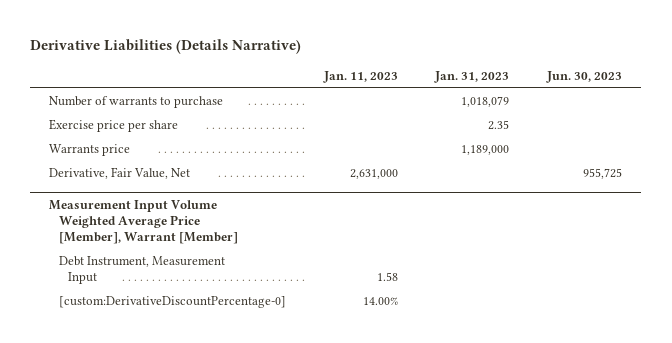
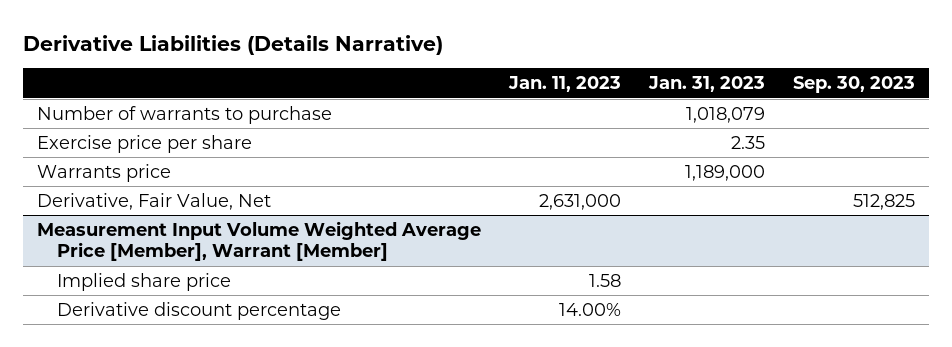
- | Jan. 11, 2023 | Jan. 31, 2023 | Jun. 30, 2023
+ | Jan. 11, 2023 | Jan. 31, 2023 | Sep. 30, 2023
@ Measurement Input Volume Weighted Average Price [Member], Warrant [Member]
- Debt Instrument, Measurement Input | 1.58 | |
- [custom:DerivativeDiscountPercentage-0] | 14.00% | |
+ Implied share price | 1.58 | |
+ Derivative discount percentage | 14.00% | |

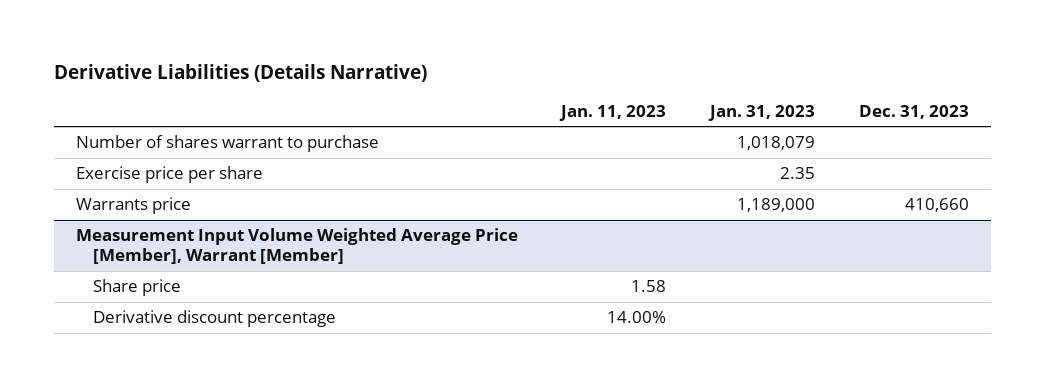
- | Jan. 11, 2023 | Jan. 31, 2023 | Sep. 30, 2023
+ | Jan. 11, 2023 | Jan. 31, 2023 | Dec. 31, 2023
- Number of warrants to purchase | | 1,018,079 |
+ Number of shares warrant to purchase | | 1,018,079 |
- Derivative, Fair Value, Net | 2,631,000 | | 512,825
@ Measurement Input Volume Weighted Average Price [Member], Warrant [Member]
- Implied share price | 1.58 | |
+ Share price | 1.58 | |

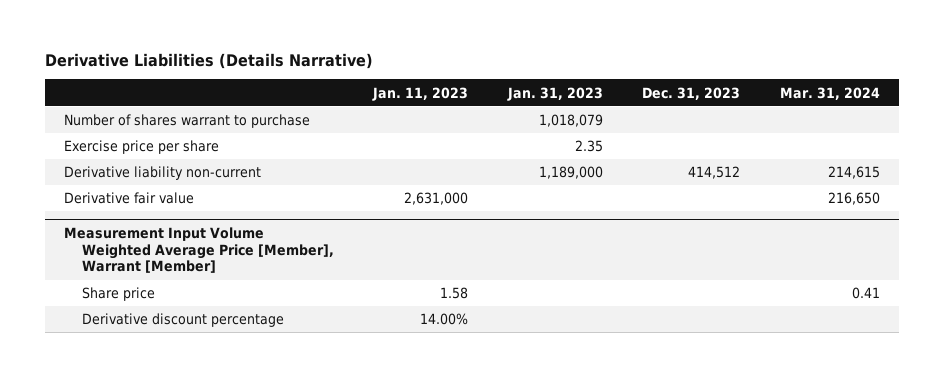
- | Jan. 11, 2023 | Jan. 31, 2023 | Dec. 31, 2023
+ | Jan. 11, 2023 | Jan. 31, 2023 | Dec. 31, 2023 | Mar. 31, 2024
- Warrants price | | 1,189,000 | 410,660
+ Derivative liability non-current | | 1,189,000 | 414,512 | 214,615
+ Derivative fair value | 2,631,000 | | | 216,650

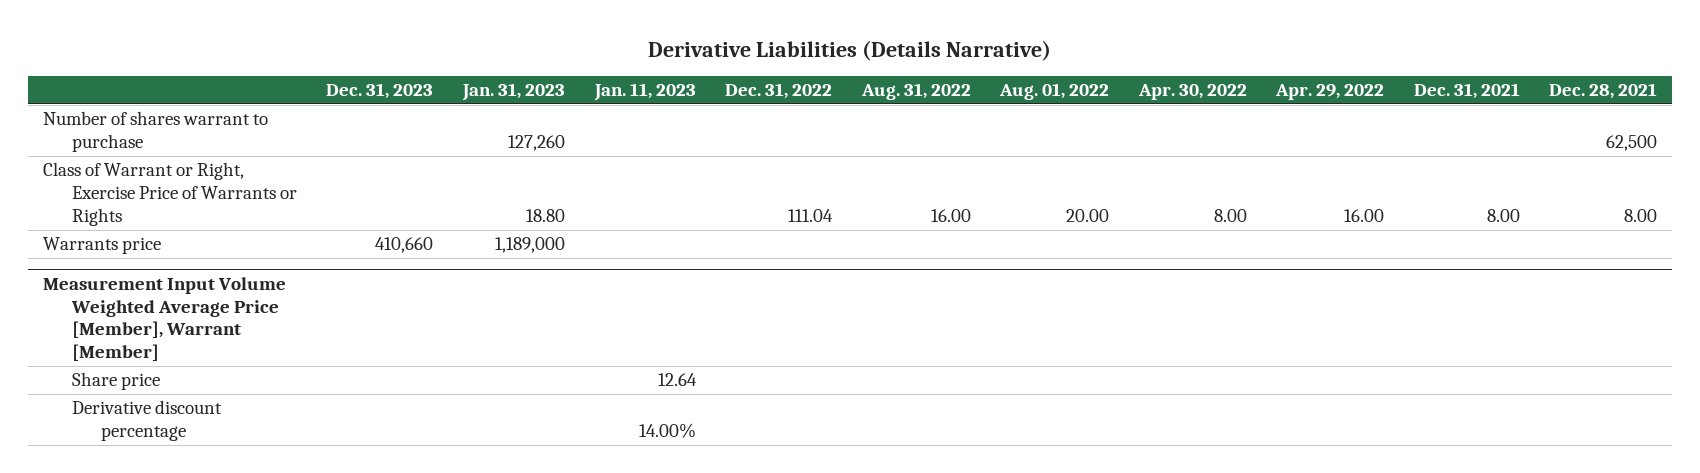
- | Jan. 11, 2023 | Jan. 31, 2023 | Dec. 31, 2023 | Mar. 31, 2024
+ | Dec. 31, 2023 | Jan. 31, 2023 | Jan. 11, 2023 | Dec. 31, 2022 | Aug. 31, 2022 | Aug. 01, 2022 | Apr. 30, 2022 | Apr. 29, 2022 | Dec. 31, 2021 | Dec. 28, 2021
- Number of shares warrant to purchase | | 1,018,079 | |
- Exercise price per share | | 2.35 | |
- Derivative liability non-current | | 1,189,000 | 414,512 | 214,615
- Derivative fair value | 2,631,000 | | | 216,650
+ Number of shares warrant to purchase | | 127,260 | | | | | | | | 62,500
+ Class of Warrant or Right, Exercise Price of Warrants or Rights | | 18.80 | | 111.04 | 16.00 | 20.00 | 8.00 | 16.00 | 8.00 | 8.00
+ Warrants price | 410,660 | 1,189,000 | | | | | | | |
@ Measurement Input Volume Weighted Average Price [Member], Warrant [Member]
- Share price | 1.58 | | | 0.41
+ Share price | | | 12.64 | | | | | | |

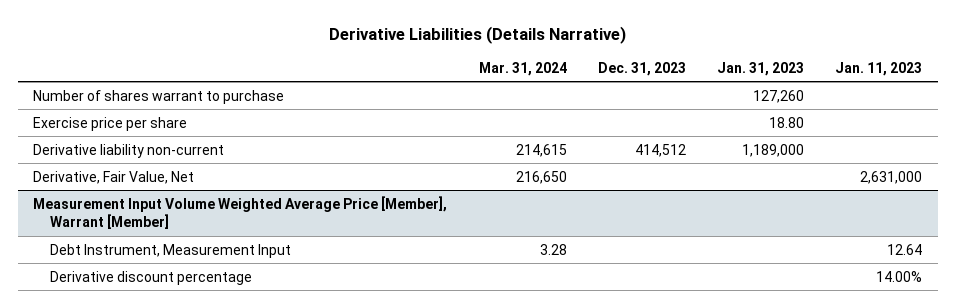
- | Dec. 31, 2023 | Jan. 31, 2023 | Jan. 11, 2023 | Dec. 31, 2022 | Aug. 31, 2022 | Aug. 01, 2022 | Apr. 30, 2022 | Apr. 29, 2022 | Dec. 31, 2021 | Dec. 28, 2021
+ | Mar. 31, 2024 | Dec. 31, 2023 | Jan. 31, 2023 | Jan. 11, 2023
- Class of Warrant or Right, Exercise Price of Warrants or Rights | | 18.80 | | 111.04 | 16.00 | 20.00 | 8.00 | 16.00 | 8.00 | 8.00
- Warrants price | 410,660 | 1,189,000 | | | | | | | |
+ Exercise price per share | | | 18.80 |
+ Derivative liability non-current | 214,615 | 414,512 | 1,189,000 |
+ Derivative, Fair Value, Net | 216,650 | | | 2,631,000
@ Measurement Input Volume Weighted Average Price [Member], Warrant [Member]
- Share price | | | 12.64 | | | | | | |
+ Debt Instrument, Measurement Input | 3.28 | | | 12.64

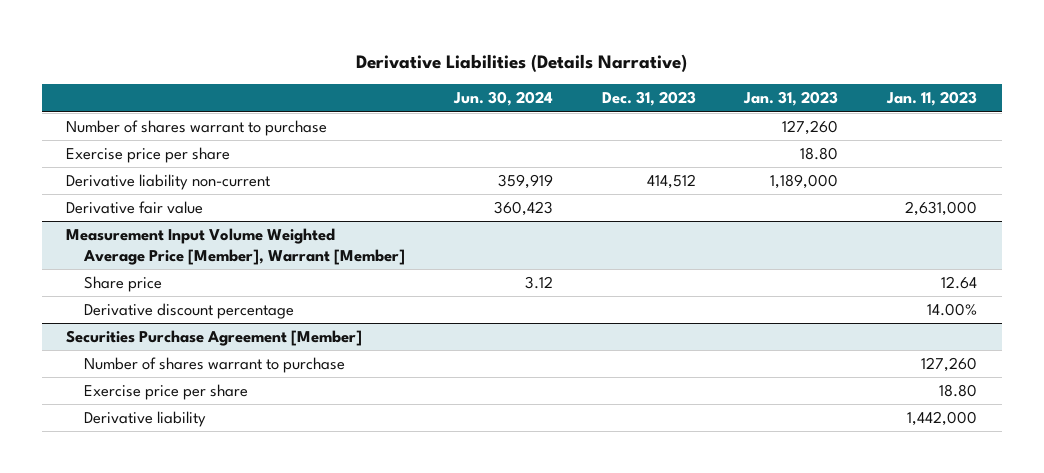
- | Mar. 31, 2024 | Dec. 31, 2023 | Jan. 31, 2023 | Jan. 11, 2023
+ | Jun. 30, 2024 | Dec. 31, 2023 | Jan. 31, 2023 | Jan. 11, 2023
- Derivative, Fair Value, Net | 216,650 | | | 2,631,000
+ Derivative fair value | 360,423 | | | 2,631,000
@ Measurement Input Volume Weighted Average Price [Member], Warrant [Member]
- Debt Instrument, Measurement Input | 3.28 | | | 12.64
+ Share price | 3.12 | | | 12.64
+ Securities Purchase Agreement [Member]
+ Number of shares warrant to purchase | | | | 127,260
+ Exercise price per share | | | | 18.80
+ Derivative liability | | | | 1,442,000

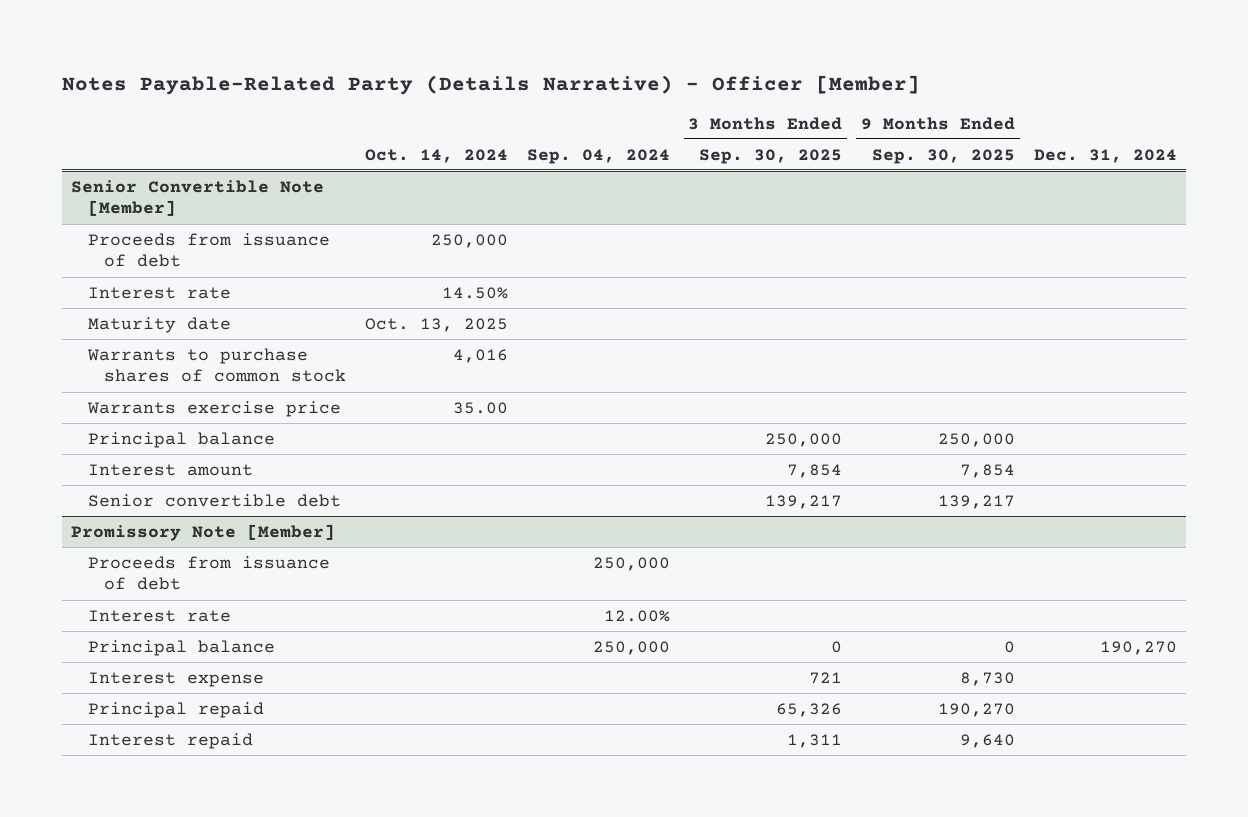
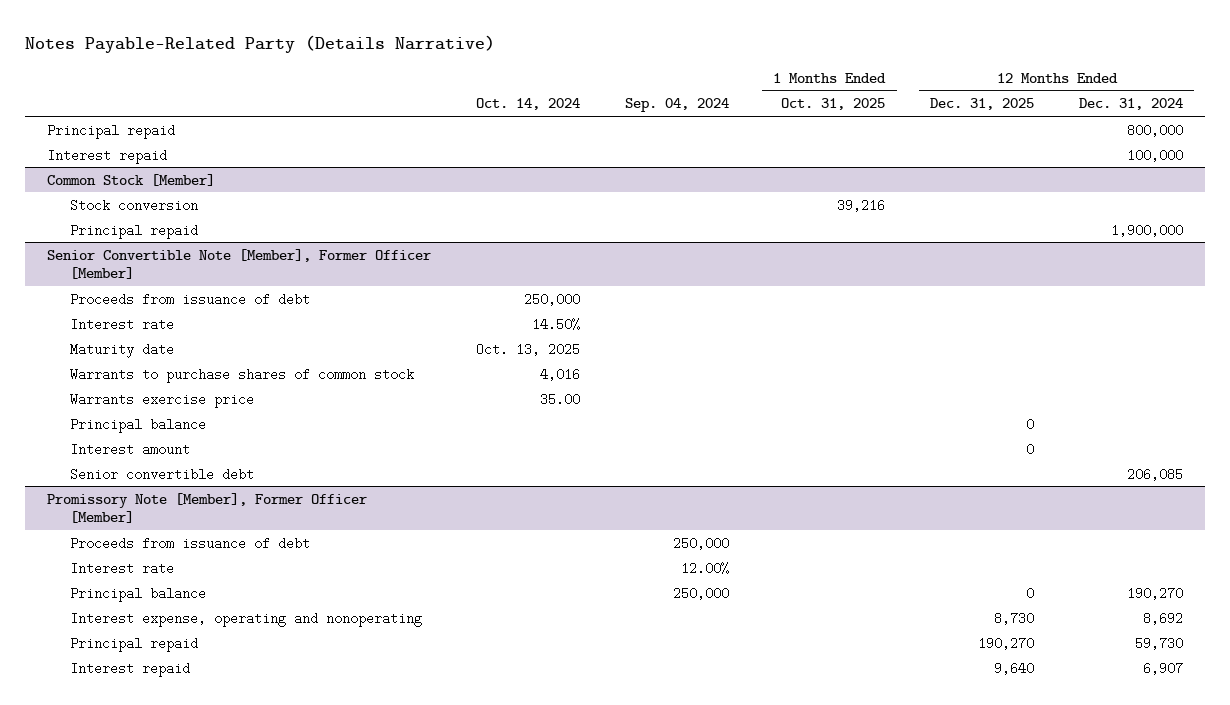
- Notes Payable-Related Party (Details Narrative) - Officer [Member]
+ Notes Payable-Related Party (Details Narrative)
- | Oct. 14, 2024 | Sep. 04, 2024 | 3 Months Ended Sep. 30, 2025 | 9 Months Ended Sep. 30, 2025 | Dec. 31, 2024
+ | Oct. 14, 2024 | Sep. 04, 2024 | 1 Months Ended Oct. 31, 2025 | 12 Months Ended Dec. 31, 2025 | 12 Months Ended Dec. 31, 2024
- Senior Convertible Note [Member]
+ Principal repaid | | | | | 800,000
+ Interest repaid | | | | | 100,000
+ Common Stock [Member]
+ Stock conversion | | | 39,216 | |
+ Principal repaid | | | | | 1,900,000
+ Senior Convertible Note [Member], Former Officer [Member]
- Promissory Note [Member]
+ Promissory Note [Member], Former Officer [Member]
- Interest expense | | | 721 | 8,730 |
+ Interest expense, operating and nonoperating | | | | 8,730 | 8,692

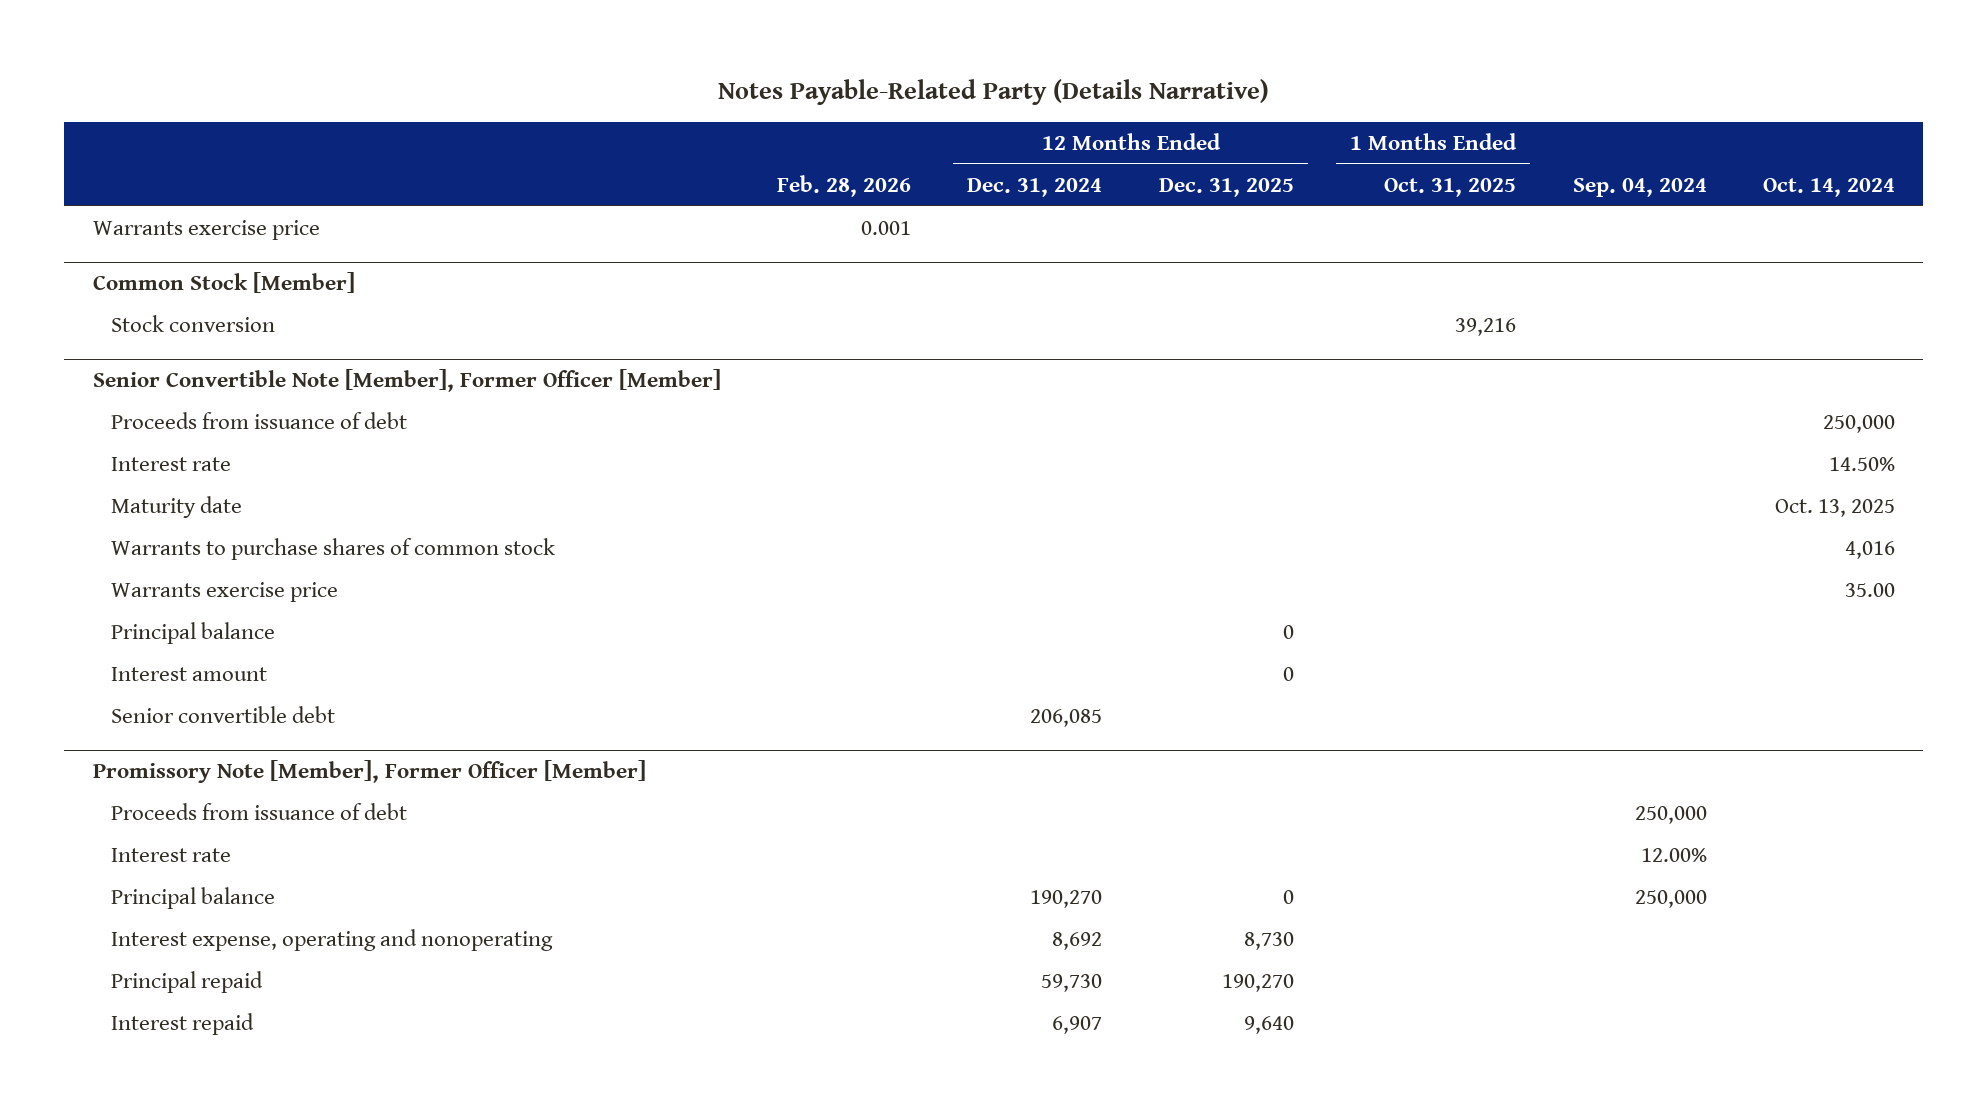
- | Oct. 14, 2024 | Sep. 04, 2024 | 1 Months Ended Oct. 31, 2025 | 12 Months Ended Dec. 31, 2025 | 12 Months Ended Dec. 31, 2024
+ | Feb. 28, 2026 | 12 Months Ended Dec. 31, 2024 | 12 Months Ended Dec. 31, 2025 | 1 Months Ended Oct. 31, 2025 | Sep. 04, 2024 | Oct. 14, 2024
- Principal repaid | | | | | 800,000
- Interest repaid | | | | | 100,000
+ Warrants exercise price | 0.001 | | | | |
@ Common Stock [Member]
- Principal repaid | | | | | 1,900,000

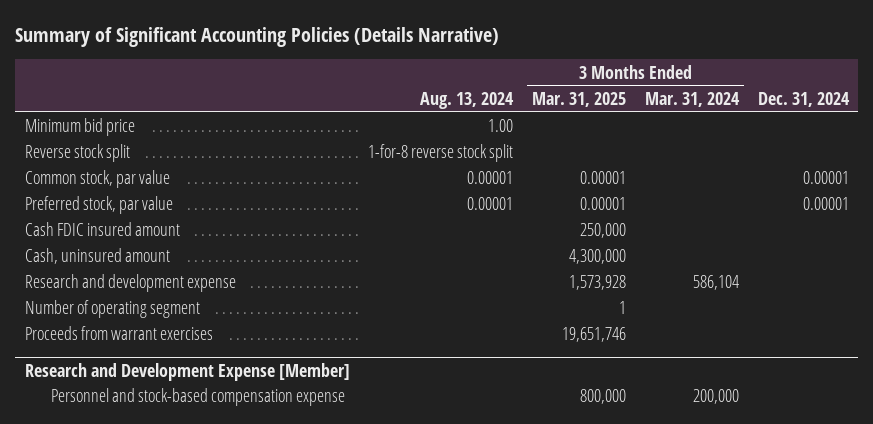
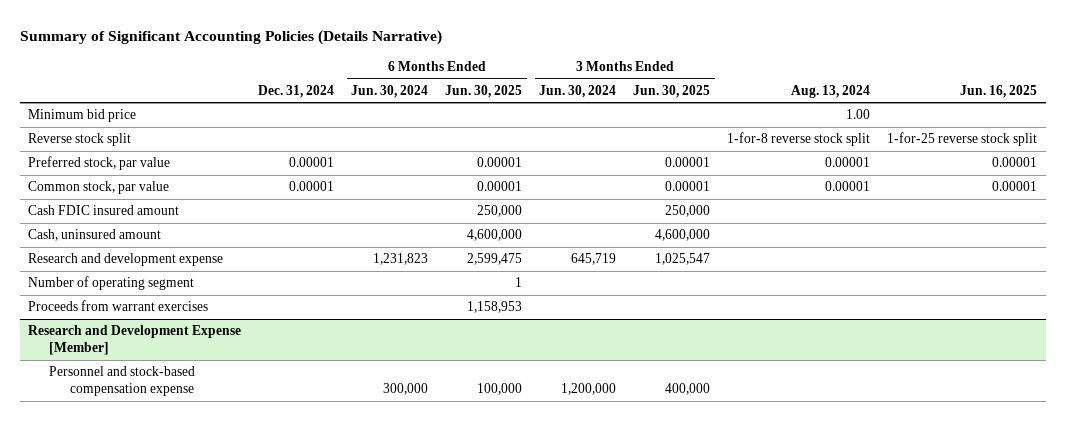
- | Aug. 13, 2024 | 3 Months Ended Mar. 31, 2025 | 3 Months Ended Mar. 31, 2024 | Dec. 31, 2024
+ | Dec. 31, 2024 | 6 Months Ended Jun. 30, 2024 | 6 Months Ended Jun. 30, 2025 | 3 Months Ended Jun. 30, 2024 | 3 Months Ended Jun. 30, 2025 | Aug. 13, 2024 | Jun. 16, 2025
moved down: Common stock, par value | 0.00001 | | 0.00001 | | 0.00001 | 0.00001 | 0.00001

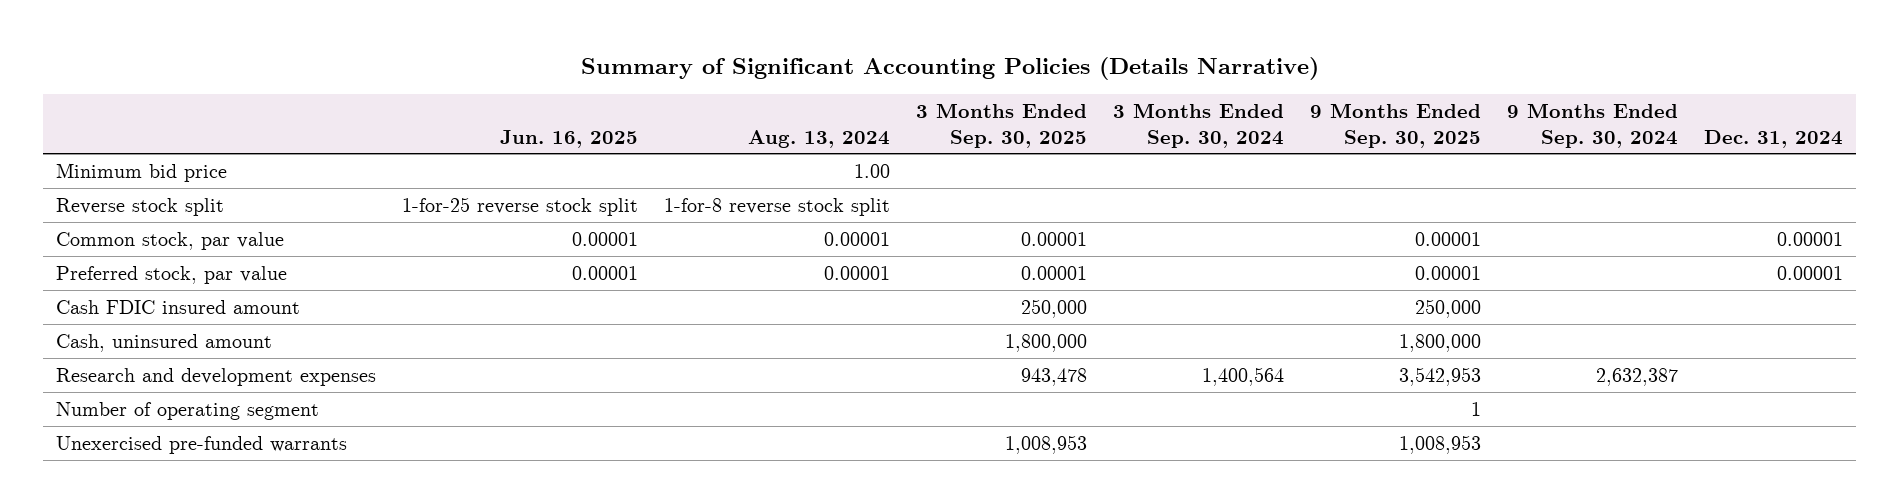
- | Dec. 31, 2024 | 6 Months Ended Jun. 30, 2024 | 6 Months Ended Jun. 30, 2025 | 3 Months Ended Jun. 30, 2024 | 3 Months Ended Jun. 30, 2025 | Aug. 13, 2024 | Jun. 16, 2025
+ | Jun. 16, 2025 | Aug. 13, 2024 | 3 Months Ended Sep. 30, 2025 | 3 Months Ended Sep. 30, 2024 | 9 Months Ended Sep. 30, 2025 | 9 Months Ended Sep. 30, 2024 | Dec. 31, 2024
moved down: Preferred stock, par value | 0.00001 | 0.00001 | 0.00001 | | 0.00001 | | 0.00001
- Research and development expense | | 1,231,823 | 2,599,475 | 645,719 | 1,025,547 | |
+ Research and development expenses | | | 943,478 | 1,400,564 | 3,542,953 | 2,632,387 |
- Proceeds from warrant exercises | | | 1,158,953 | | | |
- Research and Development Expense [Member]
- Personnel and stock-based compensation expense | | 300,000 | 100,000 | 1,200,000 | 400,000 | |
+ Unexercised pre-funded warrants | | | 1,008,953 | | 1,008,953 | |

